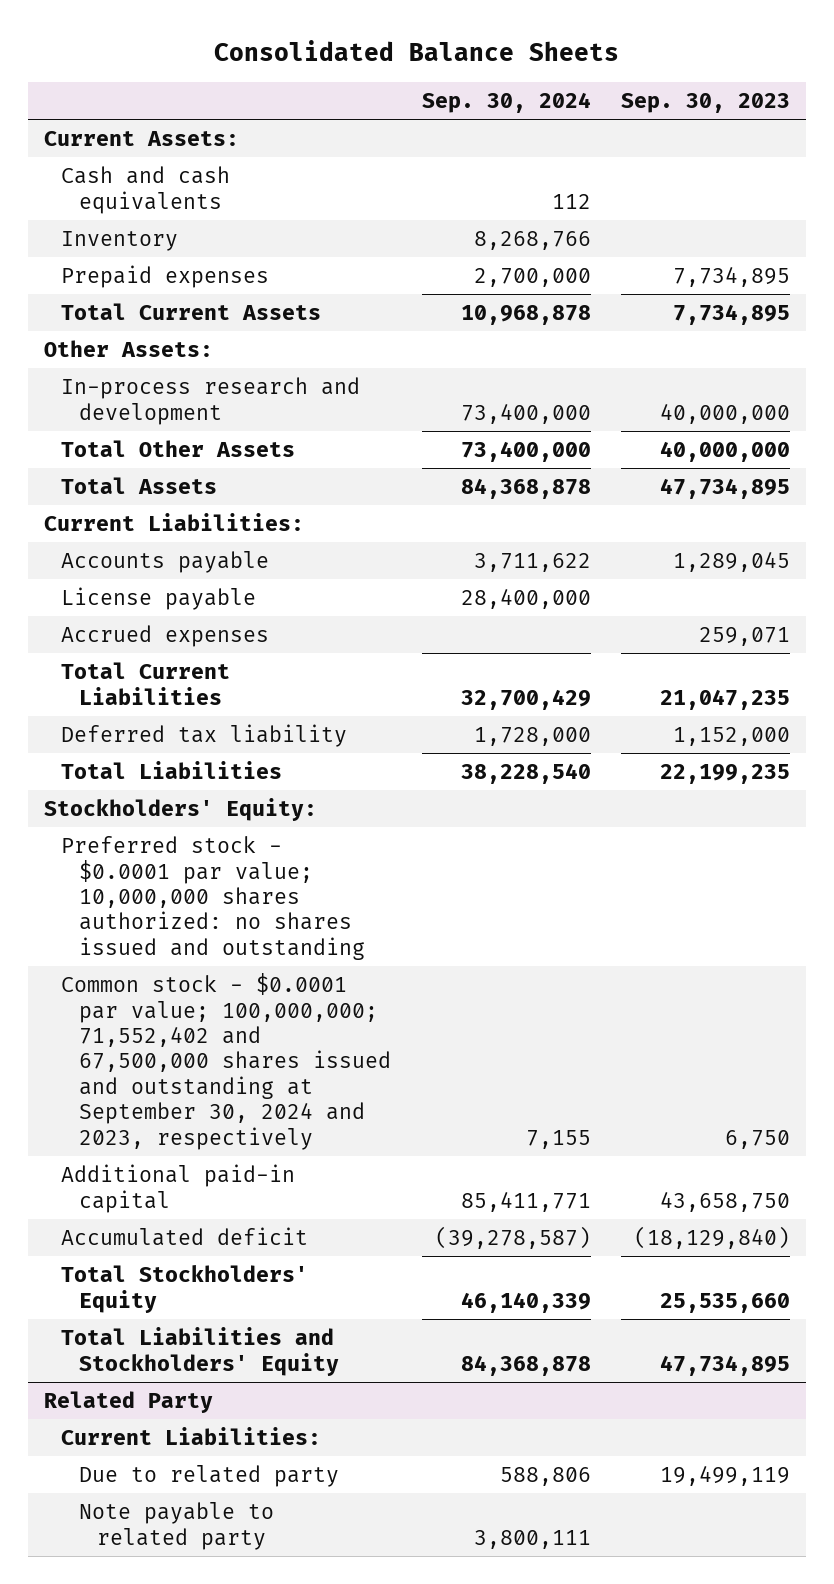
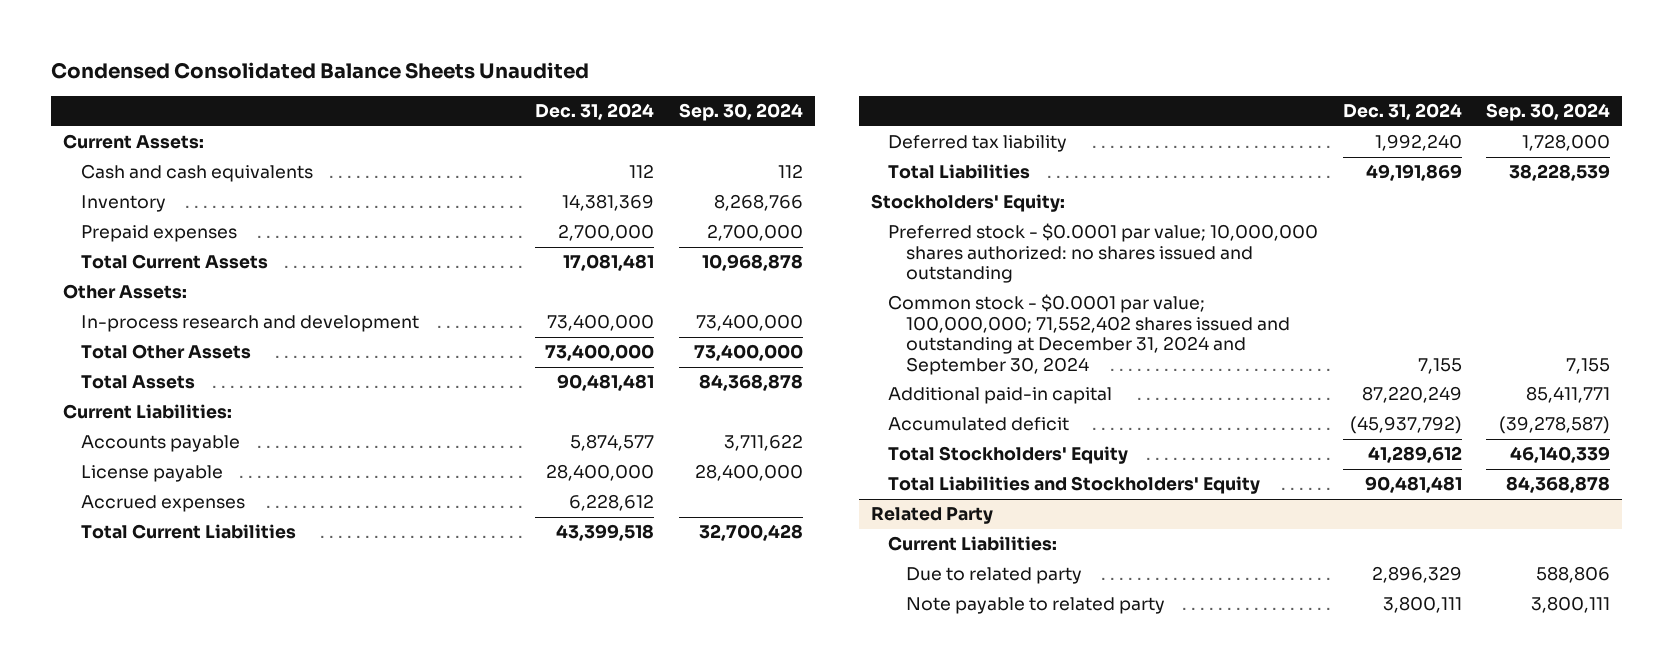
- Consolidated Balance Sheets
+ Condensed Consolidated Balance Sheets Unaudited
- | Sep. 30, 2024 | Sep. 30, 2023
+ | Dec. 31, 2024 | Sep. 30, 2024
- Total Current Liabilities | 32,700,429 | 21,047,235
+ Total Current Liabilities | 43,399,518 | 32,700,428
- Total Liabilities | 38,228,540 | 22,199,235
+ Total Liabilities | 49,191,869 | 38,228,539
- Common stock - $0.0001 par value; 100,000,000; 71,552,402 and 67,500,000 shares issued and outstanding at September 30, 2024 and 2023, respectively | 7,155 | 6,750
+ Common stock - $0.0001 par value; 100,000,000; 71,552,402 shares issued and outstanding at December 31, 2024 and September 30, 2024 | 7,155 | 7,155

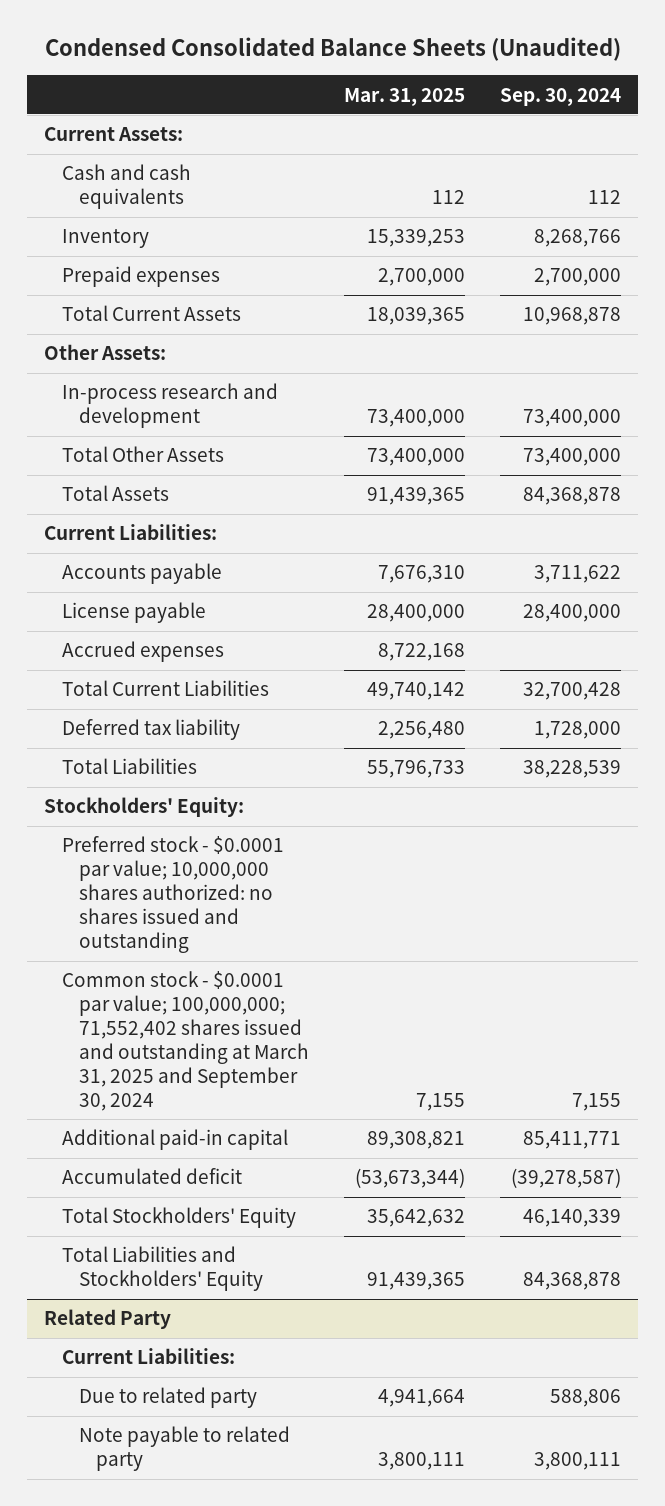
- Condensed Consolidated Balance Sheets Unaudited
+ Condensed Consolidated Balance Sheets (Unaudited)
- | Dec. 31, 2024 | Sep. 30, 2024
+ | Mar. 31, 2025 | Sep. 30, 2024
- Common stock - $0.0001 par value; 100,000,000; 71,552,402 shares issued and outstanding at December 31, 2024 and September 30, 2024 | 7,155 | 7,155
+ Common stock - $0.0001 par value; 100,000,000; 71,552,402 shares issued and outstanding at March 31, 2025 and September 30, 2024 | 7,155 | 7,155

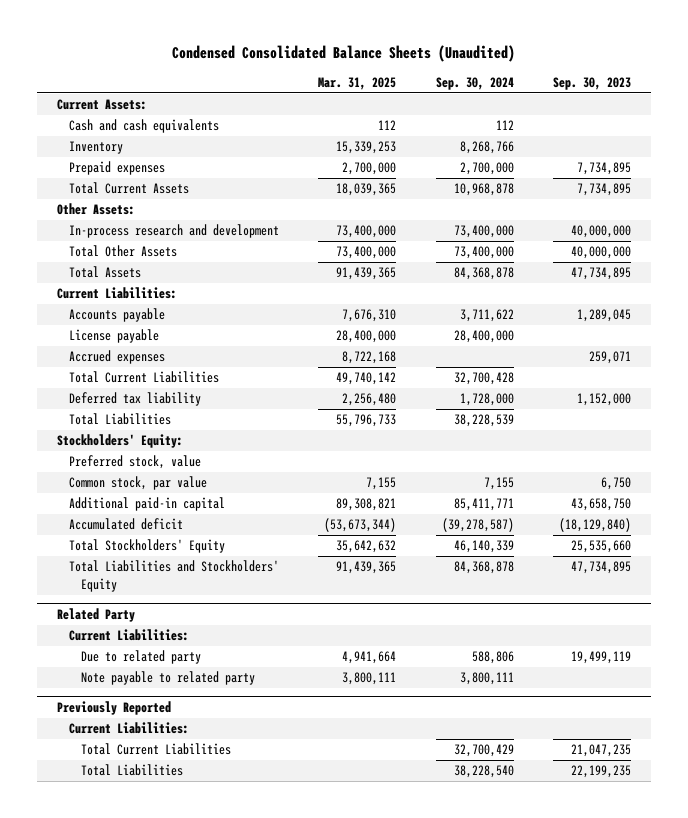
- | Mar. 31, 2025 | Sep. 30, 2024
+ | Mar. 31, 2025 | Sep. 30, 2024 | Sep. 30, 2023
- Preferred stock - $0.0001 par value; 10,000,000 shares authorized: no shares issued and outstanding
- Common stock - $0.0001 par value; 100,000,000; 71,552,402 shares issued and outstanding at March 31, 2025 and September 30, 2024 | 7,155 | 7,155
+ Preferred stock, value
+ Common stock, par value | 7,155 | 7,155 | 6,750
+ Previously Reported
+ Current Liabilities:
+ Total Current Liabilities | | 32,700,429 | 21,047,235
+ Total Liabilities | | 38,228,540 | 22,199,235

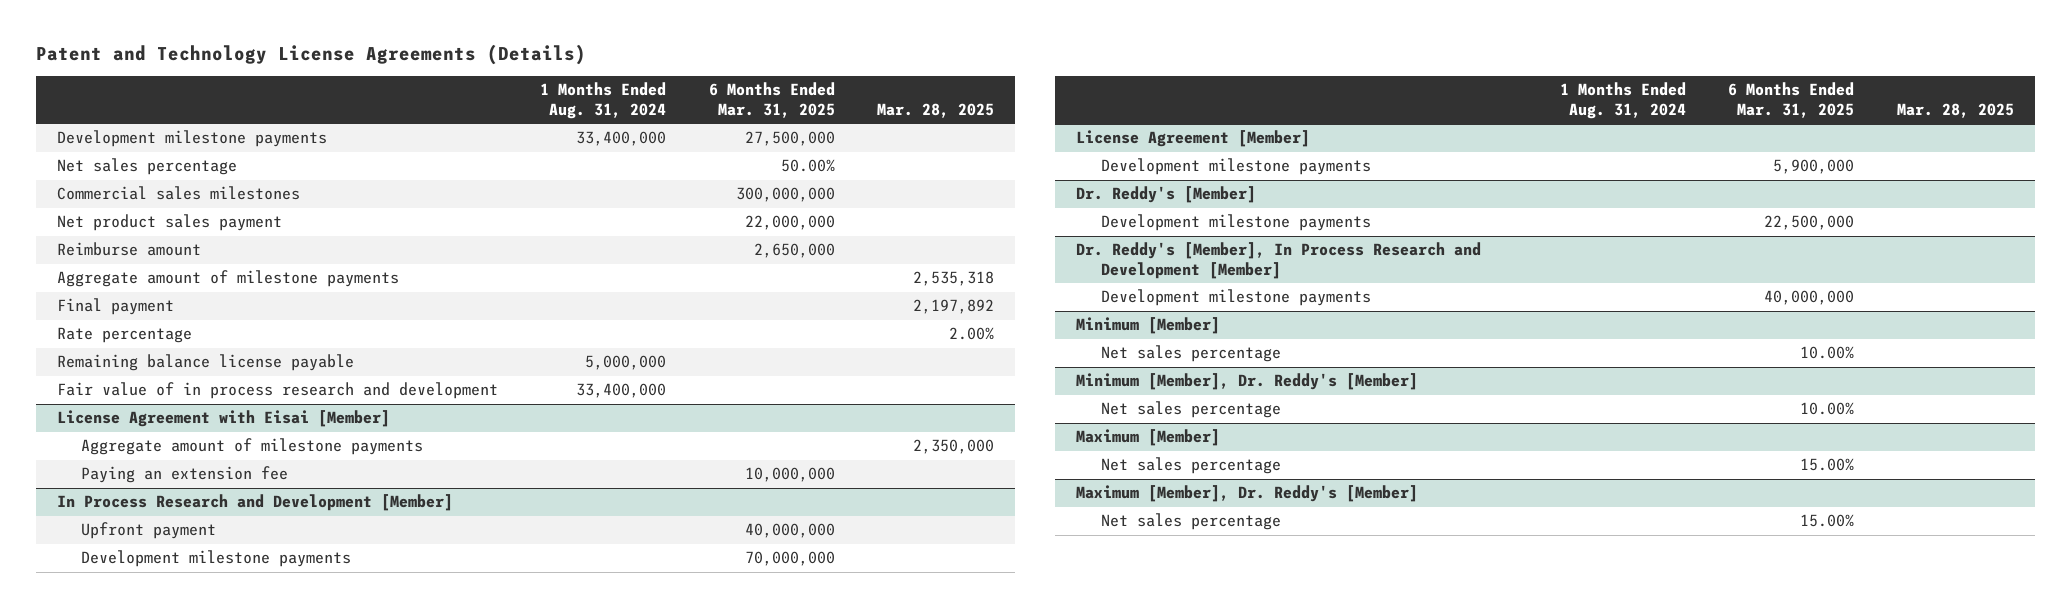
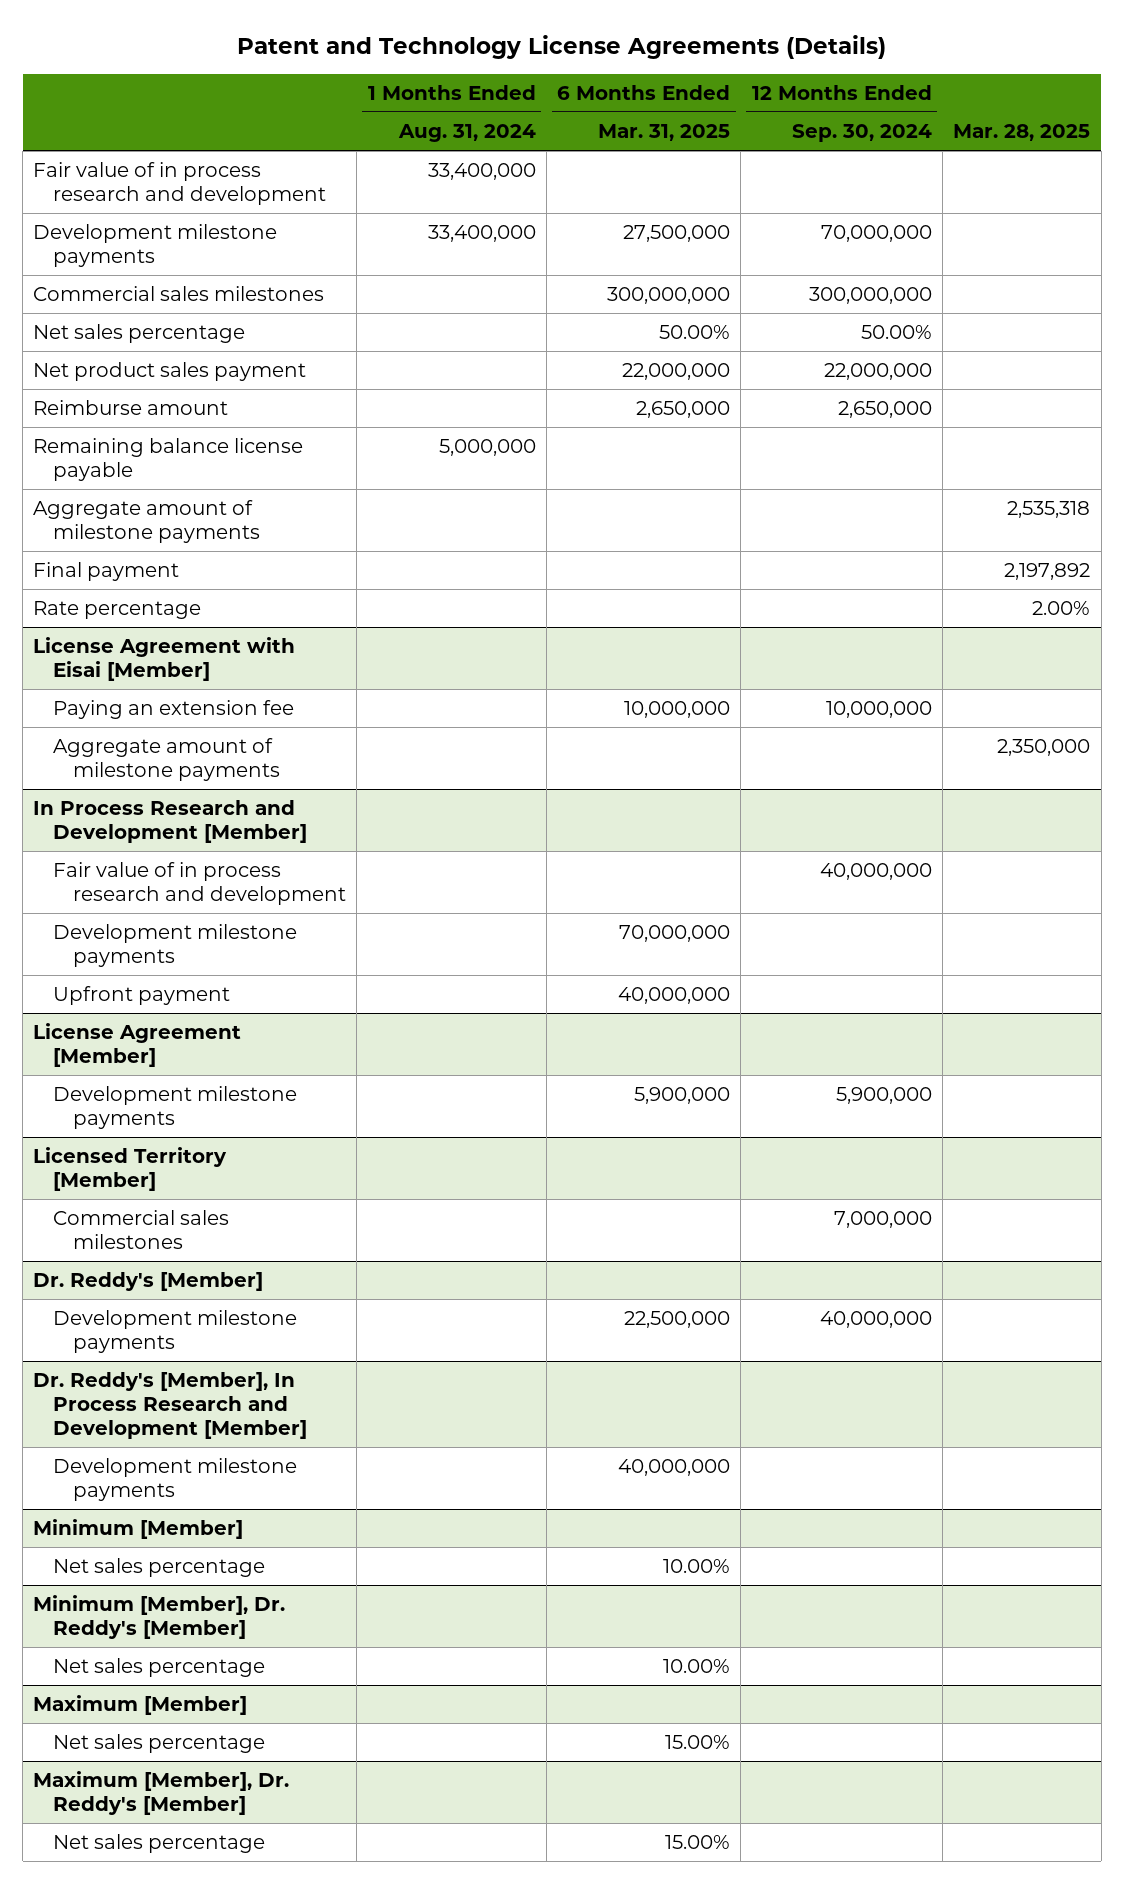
- | 1 Months Ended Aug. 31, 2024 | 6 Months Ended Mar. 31, 2025 | Mar. 28, 2025
+ | 1 Months Ended Aug. 31, 2024 | 6 Months Ended Mar. 31, 2025 | 12 Months Ended Sep. 30, 2024 | Mar. 28, 2025
moved up: Fair value of in process research and development | 33,400,000 | | |
moved down: Net sales percentage | | 50.00% | 50.00% |
moved up: Remaining balance license payable | 5,000,000 | | |
@ License Agreement with Eisai [Member]
moved down: Aggregate amount of milestone payments | | | | 2,350,000
@ In Process Research and Development [Member]
+ Fair value of in process research and development | | | 40,000,000 |
moved down: Upfront payment | | 40,000,000 | |
+ Licensed Territory [Member]
+ Commercial sales milestones | | | 7,000,000 |

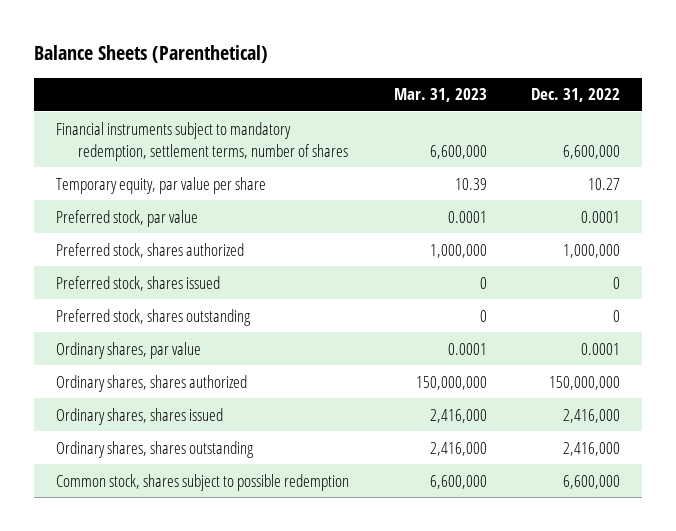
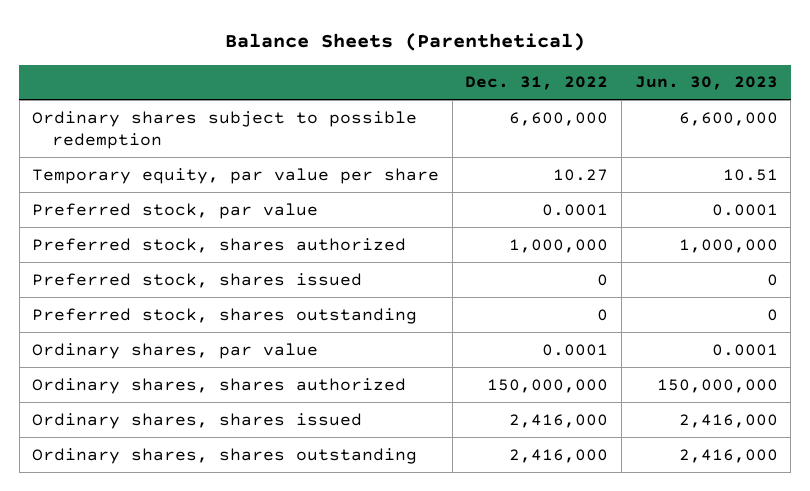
- | Mar. 31, 2023 | Dec. 31, 2022
+ | Dec. 31, 2022 | Jun. 30, 2023
- Financial instruments subject to mandatory redemption, settlement terms, number of shares | 6,600,000 | 6,600,000
+ Ordinary shares subject to possible redemption | 6,600,000 | 6,600,000
- Common stock, shares subject to possible redemption | 6,600,000 | 6,600,000

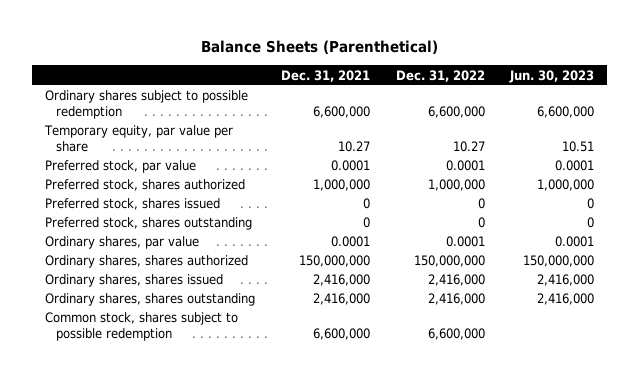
- | Dec. 31, 2022 | Jun. 30, 2023
+ | Dec. 31, 2021 | Dec. 31, 2022 | Jun. 30, 2023
+ Common stock, shares subject to possible redemption | 6,600,000 | 6,600,000 |

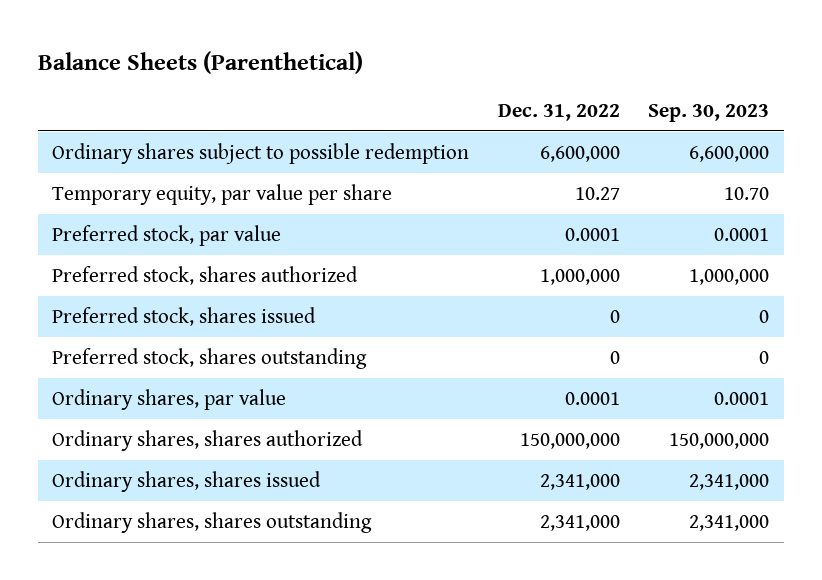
- | Dec. 31, 2021 | Dec. 31, 2022 | Jun. 30, 2023
+ | Dec. 31, 2022 | Sep. 30, 2023
- Ordinary shares, shares issued | 2,416,000 | 2,416,000 | 2,416,000
- Ordinary shares, shares outstanding | 2,416,000 | 2,416,000 | 2,416,000
- Common stock, shares subject to possible redemption | 6,600,000 | 6,600,000 |
+ Ordinary shares, shares issued | 2,341,000 | 2,341,000
+ Ordinary shares, shares outstanding | 2,341,000 | 2,341,000

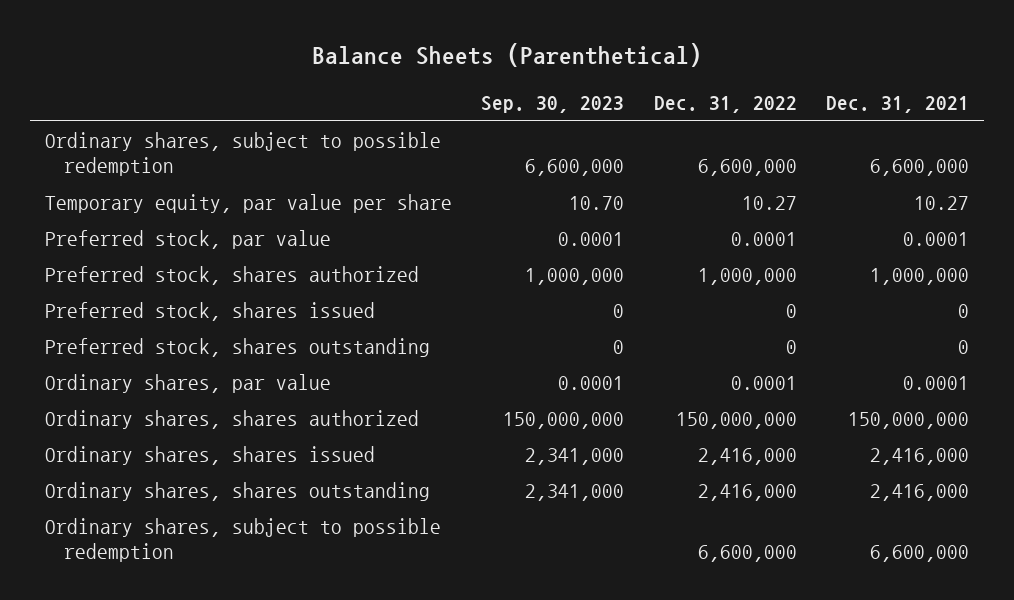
- | Dec. 31, 2022 | Sep. 30, 2023
+ | Sep. 30, 2023 | Dec. 31, 2022 | Dec. 31, 2021
- Ordinary shares subject to possible redemption | 6,600,000 | 6,600,000
+ Ordinary shares, subject to possible redemption | 6,600,000 | 6,600,000 | 6,600,000
- Ordinary shares, shares issued | 2,341,000 | 2,341,000
- Ordinary shares, shares outstanding | 2,341,000 | 2,341,000
+ Ordinary shares, shares issued | 2,341,000 | 2,416,000 | 2,416,000
+ Ordinary shares, shares outstanding | 2,341,000 | 2,416,000 | 2,416,000
+ Ordinary shares, subject to possible redemption | | 6,600,000 | 6,600,000

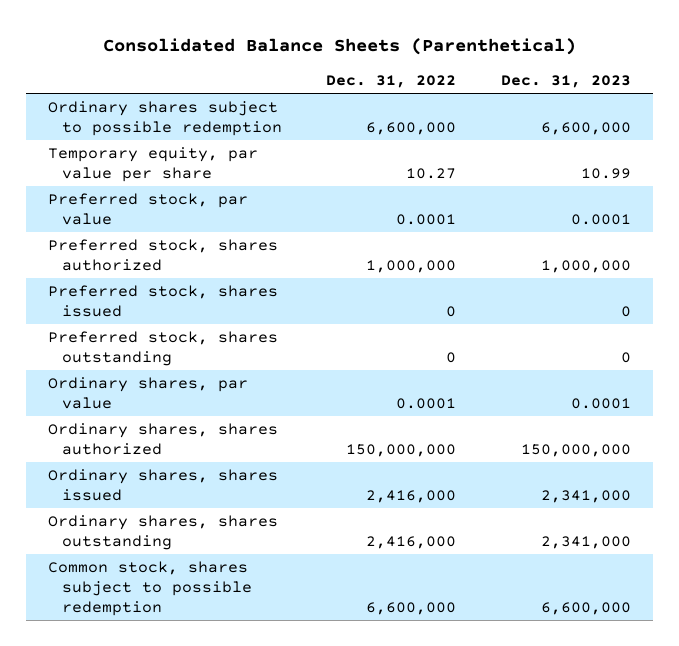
- Balance Sheets (Parenthetical)
+ Consolidated Balance Sheets (Parenthetical)
- | Sep. 30, 2023 | Dec. 31, 2022 | Dec. 31, 2021
+ | Dec. 31, 2022 | Dec. 31, 2023
- Ordinary shares, subject to possible redemption | 6,600,000 | 6,600,000 | 6,600,000
+ Ordinary shares subject to possible redemption | 6,600,000 | 6,600,000
- Ordinary shares, subject to possible redemption | | 6,600,000 | 6,600,000
+ Common stock, shares subject to possible redemption | 6,600,000 | 6,600,000

